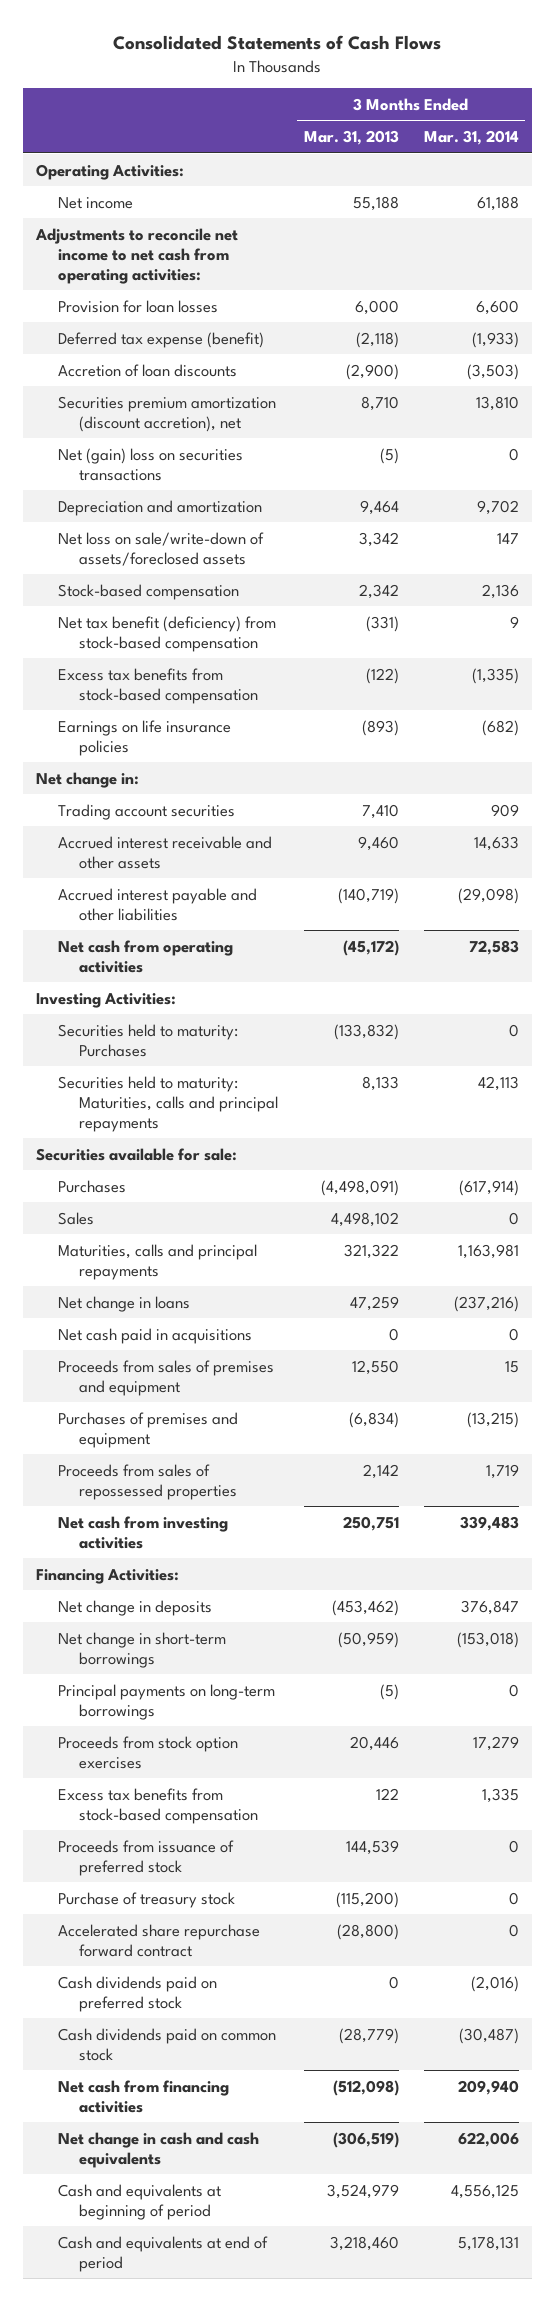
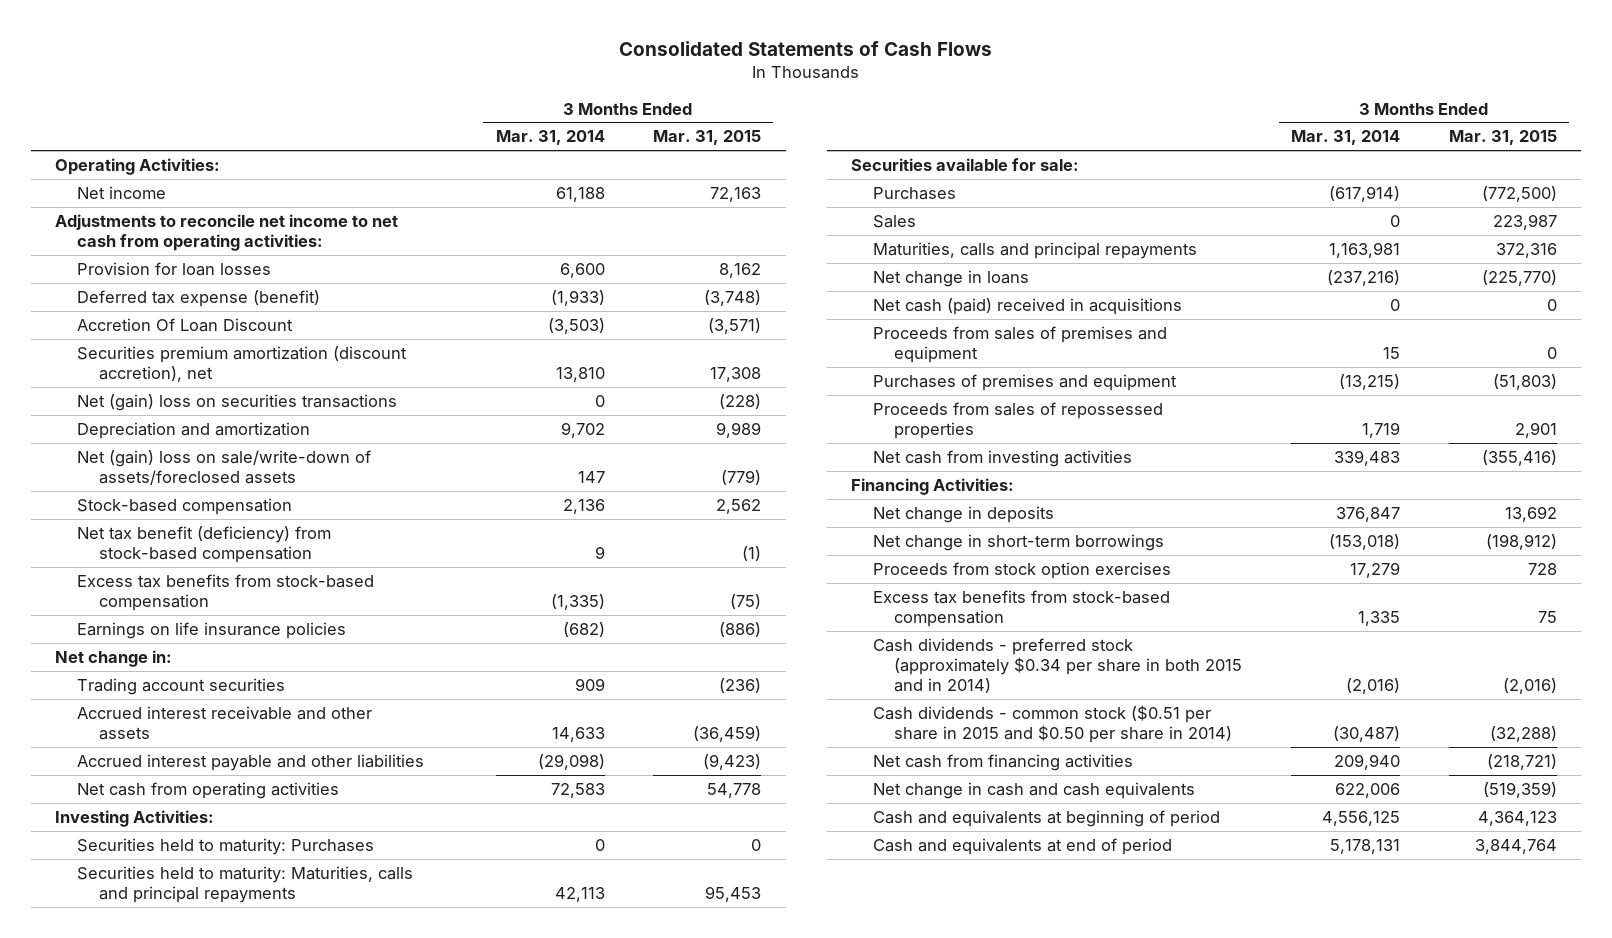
- | 3 Months Ended Mar. 31, 2013 | 3 Months Ended Mar. 31, 2014
+ | 3 Months Ended Mar. 31, 2014 | 3 Months Ended Mar. 31, 2015
- Accretion of loan discounts | (2,900) | (3,503)
+ Accretion Of Loan Discount | (3,503) | (3,571)
- Net loss on sale/write-down of assets/foreclosed assets | 3,342 | 147
+ Net (gain) loss on sale/write-down of assets/foreclosed assets | 147 | (779)
- Net cash paid in acquisitions | 0 | 0
+ Net cash (paid) received in acquisitions | 0 | 0
- Principal payments on long-term borrowings | (5) | 0
- Proceeds from issuance of preferred stock | 144,539 | 0
- Purchase of treasury stock | (115,200) | 0
- Accelerated share repurchase forward contract | (28,800) | 0
- Cash dividends paid on preferred stock | 0 | (2,016)
- Cash dividends paid on common stock | (28,779) | (30,487)
+ Cash dividends - preferred stock (approximately $0.34 per share in both 2015 and in 2014) | (2,016) | (2,016)
+ Cash dividends - common stock ($0.51 per share in 2015 and $0.50 per share in 2014) | (30,487) | (32,288)

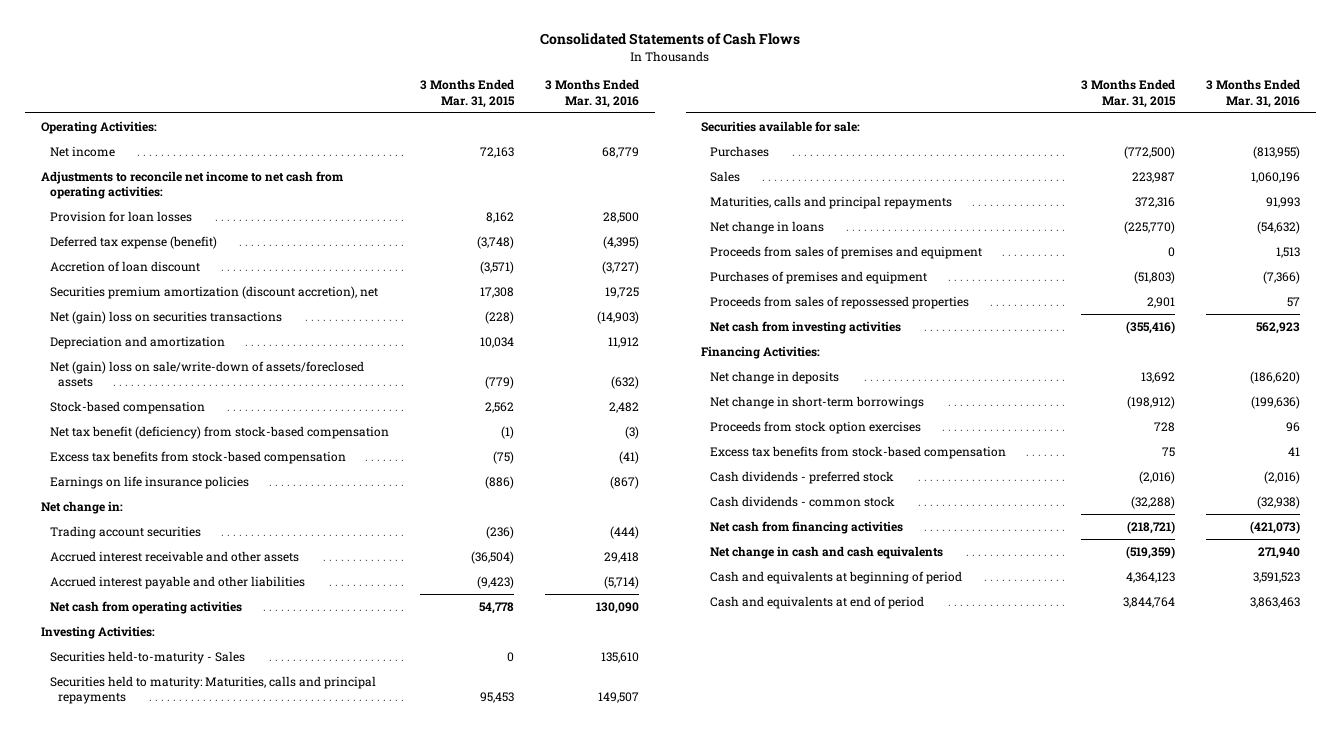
- | 3 Months Ended Mar. 31, 2014 | 3 Months Ended Mar. 31, 2015
+ | 3 Months Ended Mar. 31, 2015 | 3 Months Ended Mar. 31, 2016
- Accretion Of Loan Discount | (3,503) | (3,571)
+ Accretion of loan discount | (3,571) | (3,727)
- Depreciation and amortization | 9,702 | 9,989
+ Depreciation and amortization | 10,034 | 11,912
- Accrued interest receivable and other assets | 14,633 | (36,459)
+ Accrued interest receivable and other assets | (36,504) | 29,418
- Securities held to maturity: Purchases | 0 | 0
+ Securities held-to-maturity - Sales | 0 | 135,610
- Net cash (paid) received in acquisitions | 0 | 0
- Cash dividends - preferred stock (approximately $0.34 per share in both 2015 and in 2014) | (2,016) | (2,016)
- Cash dividends - common stock ($0.51 per share in 2015 and $0.50 per share in 2014) | (30,487) | (32,288)
+ Cash dividends - preferred stock | (2,016) | (2,016)
+ Cash dividends - common stock | (32,288) | (32,938)

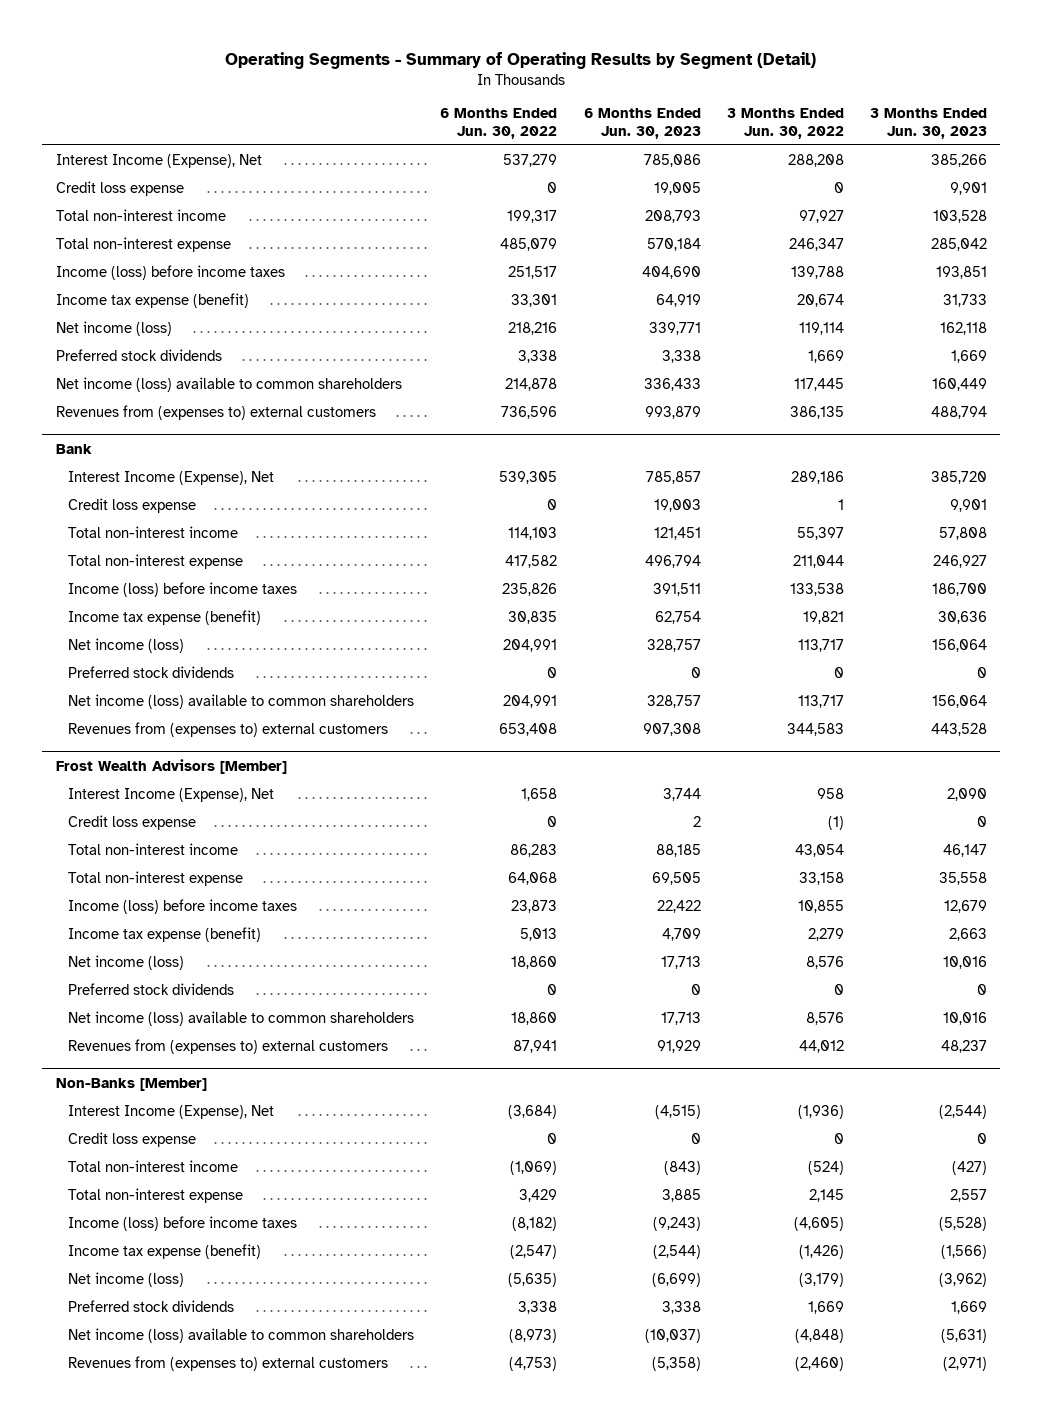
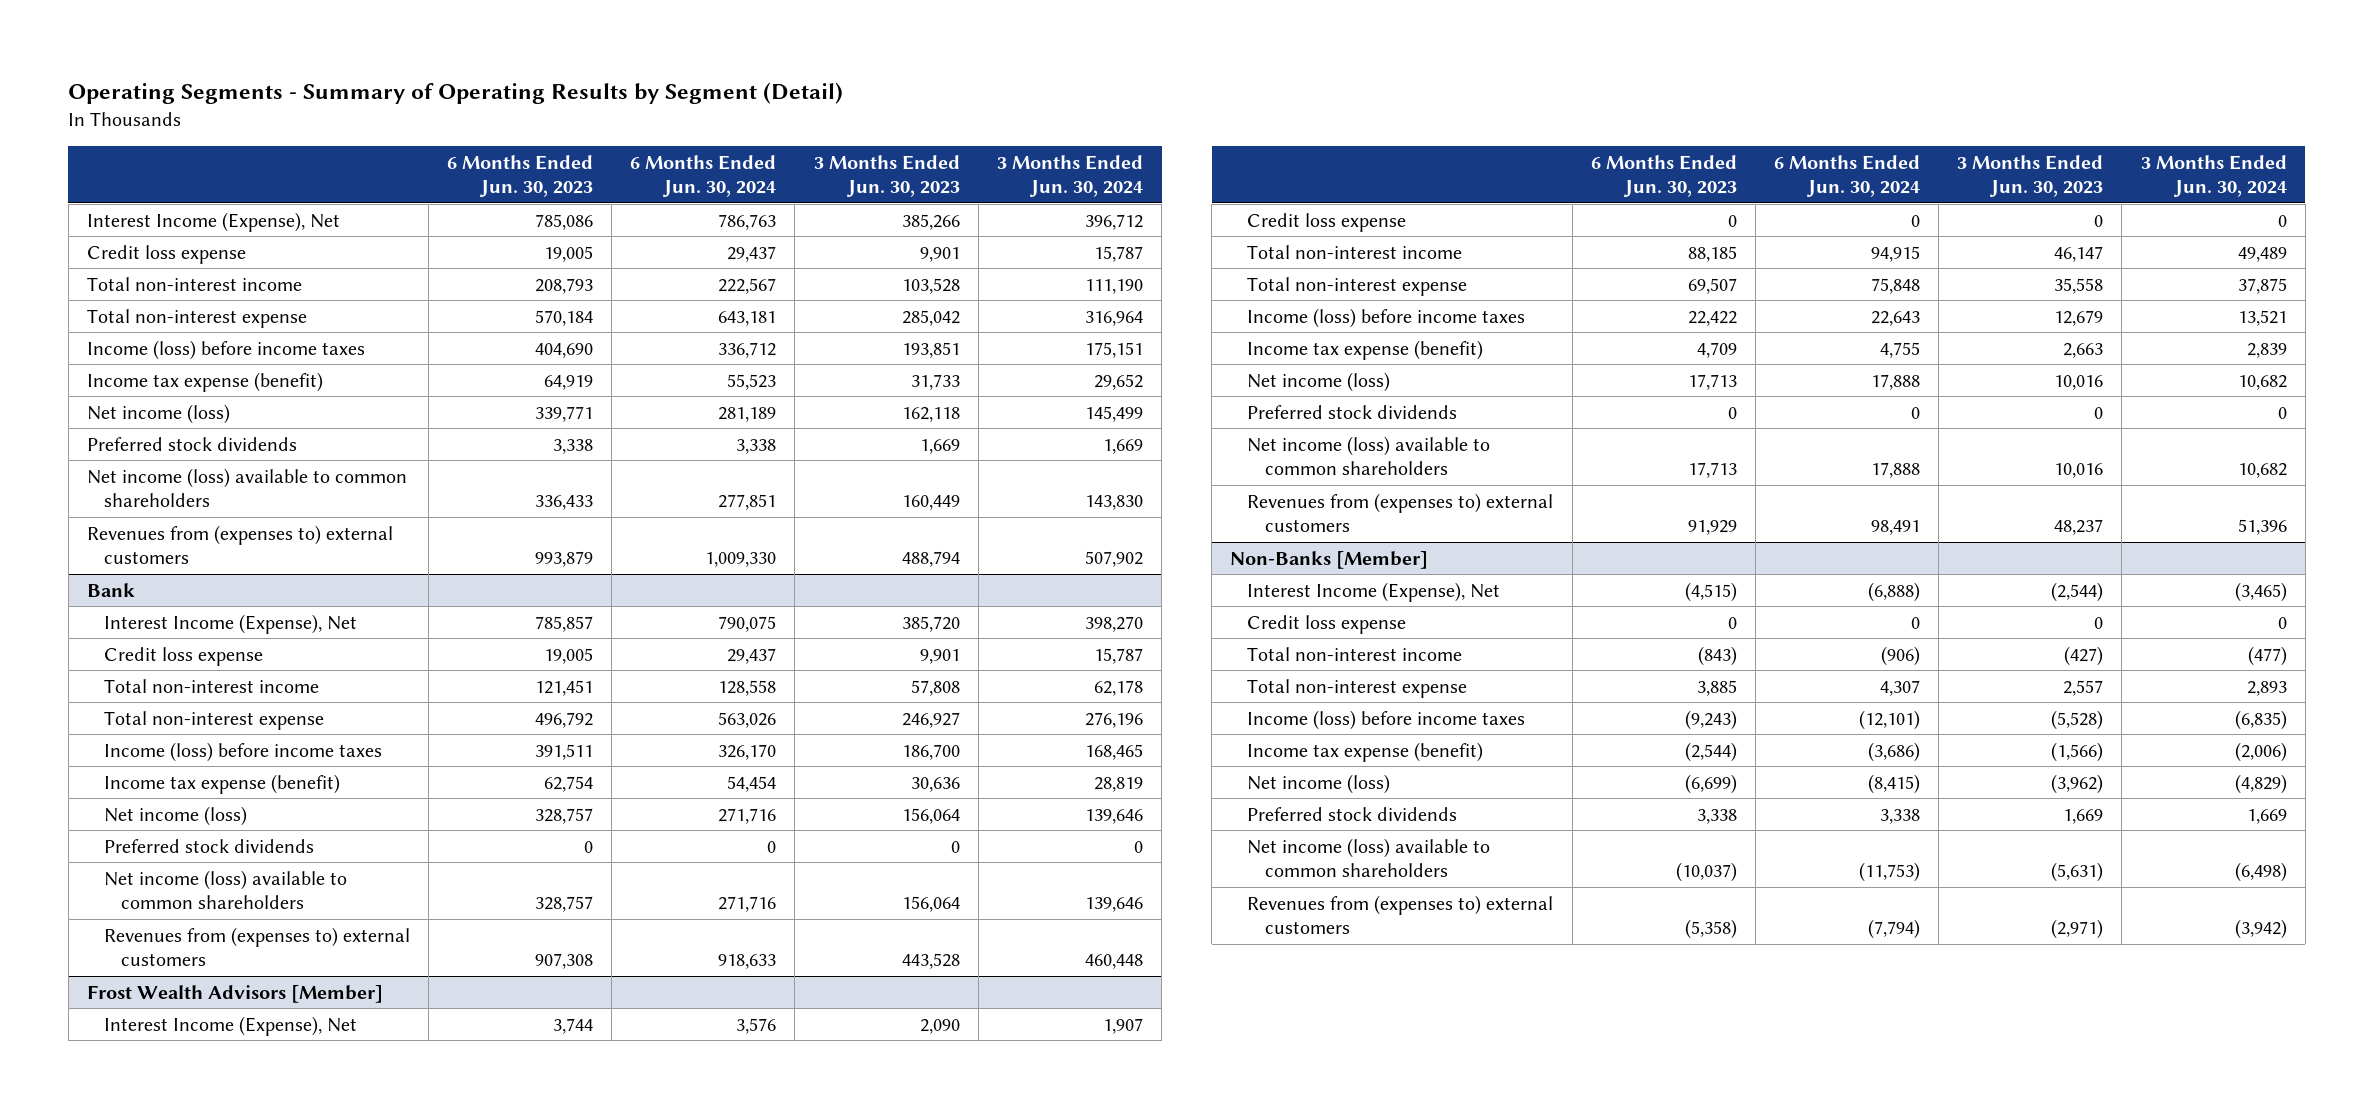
- | 6 Months Ended Jun. 30, 2022 | 6 Months Ended Jun. 30, 2023 | 3 Months Ended Jun. 30, 2022 | 3 Months Ended Jun. 30, 2023
+ | 6 Months Ended Jun. 30, 2023 | 6 Months Ended Jun. 30, 2024 | 3 Months Ended Jun. 30, 2023 | 3 Months Ended Jun. 30, 2024
@ Bank
- Credit loss expense | 0 | 19,003 | 1 | 9,901
+ Credit loss expense | 19,005 | 29,437 | 9,901 | 15,787
- Total non-interest expense | 417,582 | 496,794 | 211,044 | 246,927
+ Total non-interest expense | 496,792 | 563,026 | 246,927 | 276,196
@ Frost Wealth Advisors [Member]
- Credit loss expense | 0 | 2 | (1) | 0
+ Credit loss expense | 0 | 0 | 0 | 0
- Total non-interest expense | 64,068 | 69,505 | 33,158 | 35,558
+ Total non-interest expense | 69,507 | 75,848 | 35,558 | 37,875

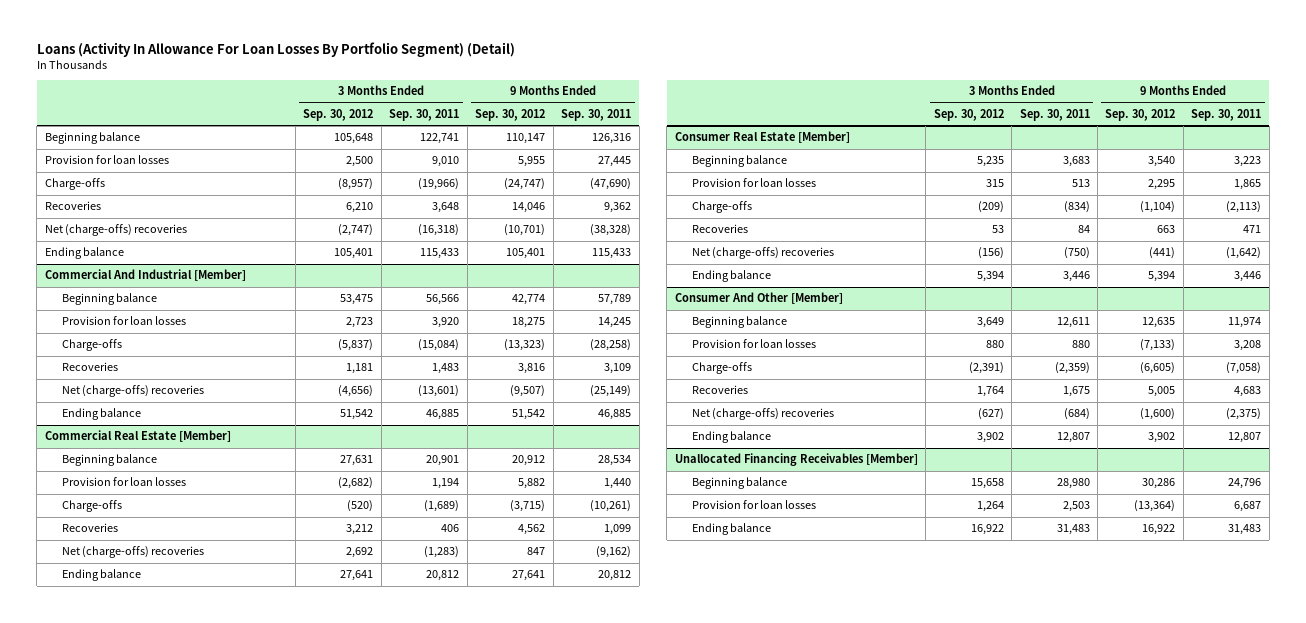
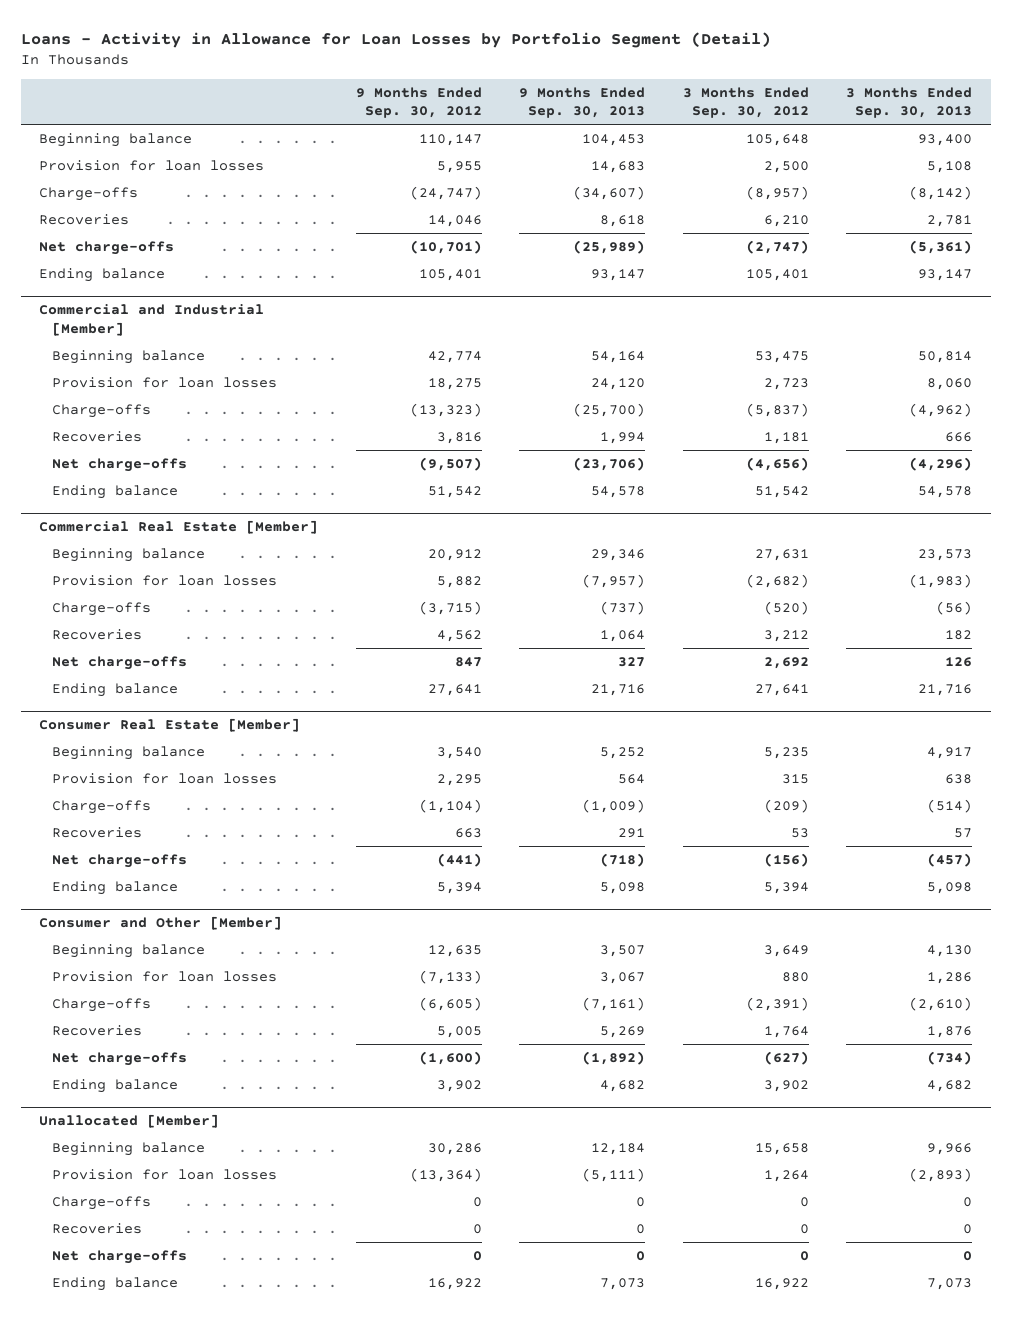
- Loans (Activity In Allowance For Loan Losses By Portfolio Segment) (Detail)
+ Loans - Activity in Allowance for Loan Losses by Portfolio Segment (Detail)
- | 3 Months Ended Sep. 30, 2012 | 3 Months Ended Sep. 30, 2011 | 9 Months Ended Sep. 30, 2012 | 9 Months Ended Sep. 30, 2011
+ | 9 Months Ended Sep. 30, 2012 | 9 Months Ended Sep. 30, 2013 | 3 Months Ended Sep. 30, 2012 | 3 Months Ended Sep. 30, 2013
- Net (charge-offs) recoveries | (2,747) | (16,318) | (10,701) | (38,328)
+ Net charge-offs | (10,701) | (25,989) | (2,747) | (5,361)
- Commercial And Industrial [Member]
+ Commercial and Industrial [Member]
- Net (charge-offs) recoveries | (4,656) | (13,601) | (9,507) | (25,149)
+ Net charge-offs | (9,507) | (23,706) | (4,656) | (4,296)
@ Commercial Real Estate [Member]
- Net (charge-offs) recoveries | 2,692 | (1,283) | 847 | (9,162)
+ Net charge-offs | 847 | 327 | 2,692 | 126
@ Consumer Real Estate [Member]
- Net (charge-offs) recoveries | (156) | (750) | (441) | (1,642)
+ Net charge-offs | (441) | (718) | (156) | (457)
- Consumer And Other [Member]
+ Consumer and Other [Member]
- Net (charge-offs) recoveries | (627) | (684) | (1,600) | (2,375)
+ Net charge-offs | (1,600) | (1,892) | (627) | (734)
- Unallocated Financing Receivables [Member]
+ Unallocated [Member]
+ Charge-offs | 0 | 0 | 0 | 0
+ Recoveries | 0 | 0 | 0 | 0
+ Net charge-offs | 0 | 0 | 0 | 0

